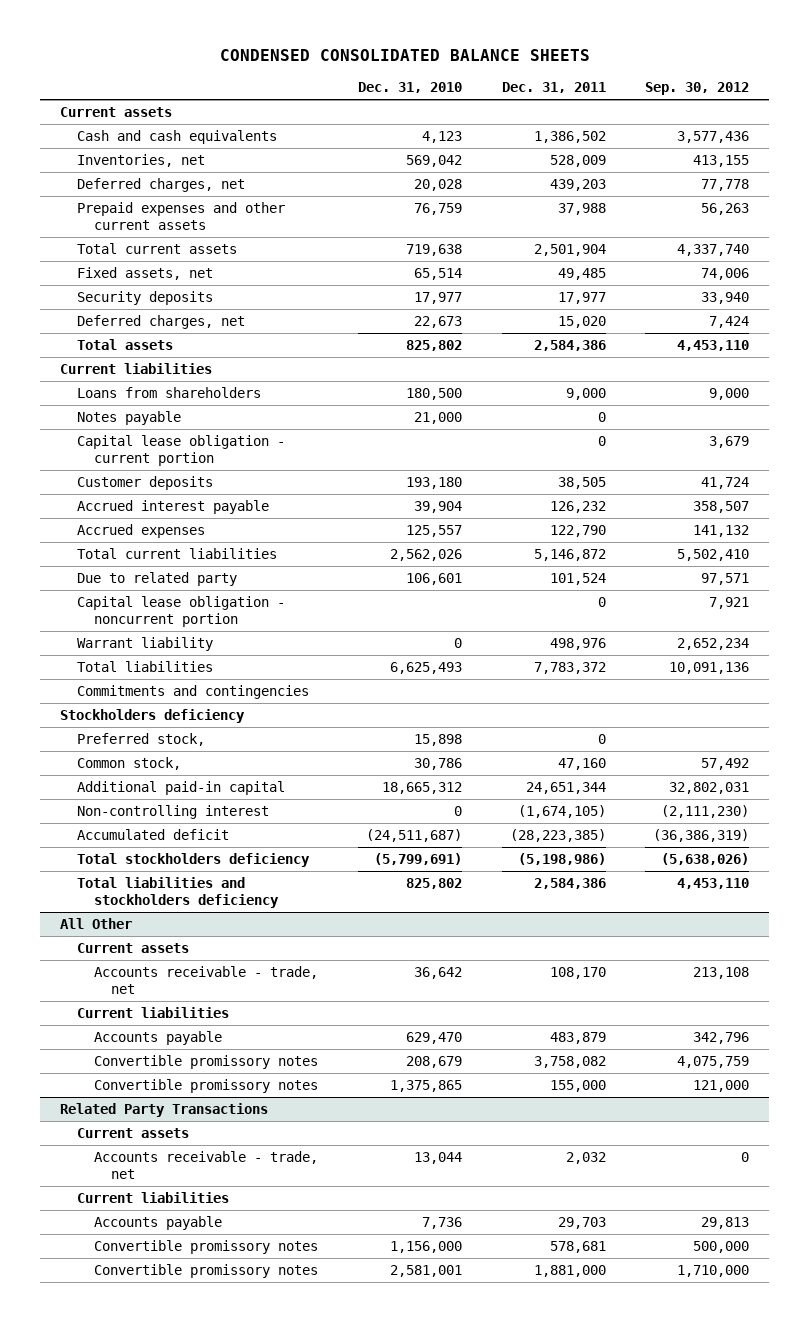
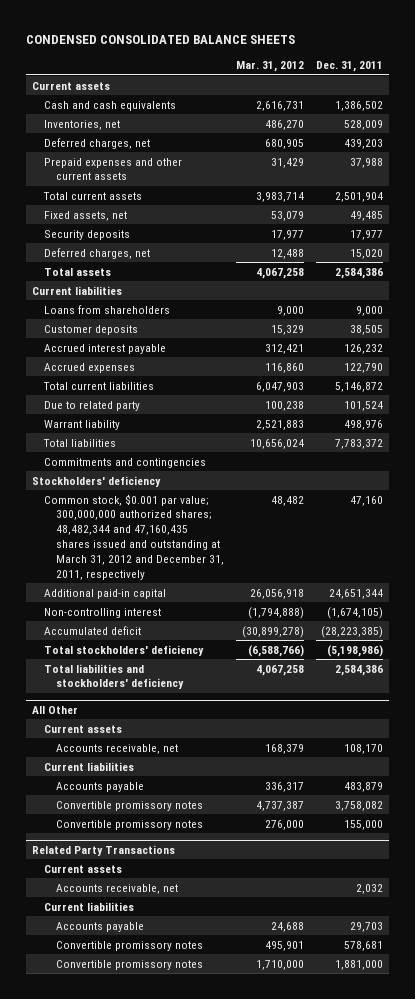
- | Dec. 31, 2010 | Dec. 31, 2011 | Sep. 30, 2012
+ | Mar. 31, 2012 | Dec. 31, 2011
- Notes payable | 21,000 | 0 |
- Capital lease obligation - current portion | | 0 | 3,679
- Capital lease obligation - noncurrent portion | | 0 | 7,921
- Stockholders deficiency
- Preferred stock, | 15,898 | 0 |
- Common stock, | 30,786 | 47,160 | 57,492
+ Stockholders' deficiency
+ Common stock, $0.001 par value; 300,000,000 authorized shares; 48,482,344 and 47,160,435 shares issued and outstanding at March 31, 2012 and December 31, 2011, respectively | 48,482 | 47,160
- Total stockholders deficiency | (5,799,691) | (5,198,986) | (5,638,026)
- Total liabilities and stockholders deficiency | 825,802 | 2,584,386 | 4,453,110
+ Total stockholders' deficiency | (6,588,766) | (5,198,986)
+ Total liabilities and stockholders' deficiency | 4,067,258 | 2,584,386
@ All Other
- Accounts receivable - trade, net | 36,642 | 108,170 | 213,108
+ Accounts receivable, net | 168,379 | 108,170
@ Related Party Transactions
- Accounts receivable - trade, net | 13,044 | 2,032 | 0
+ Accounts receivable, net | | 2,032

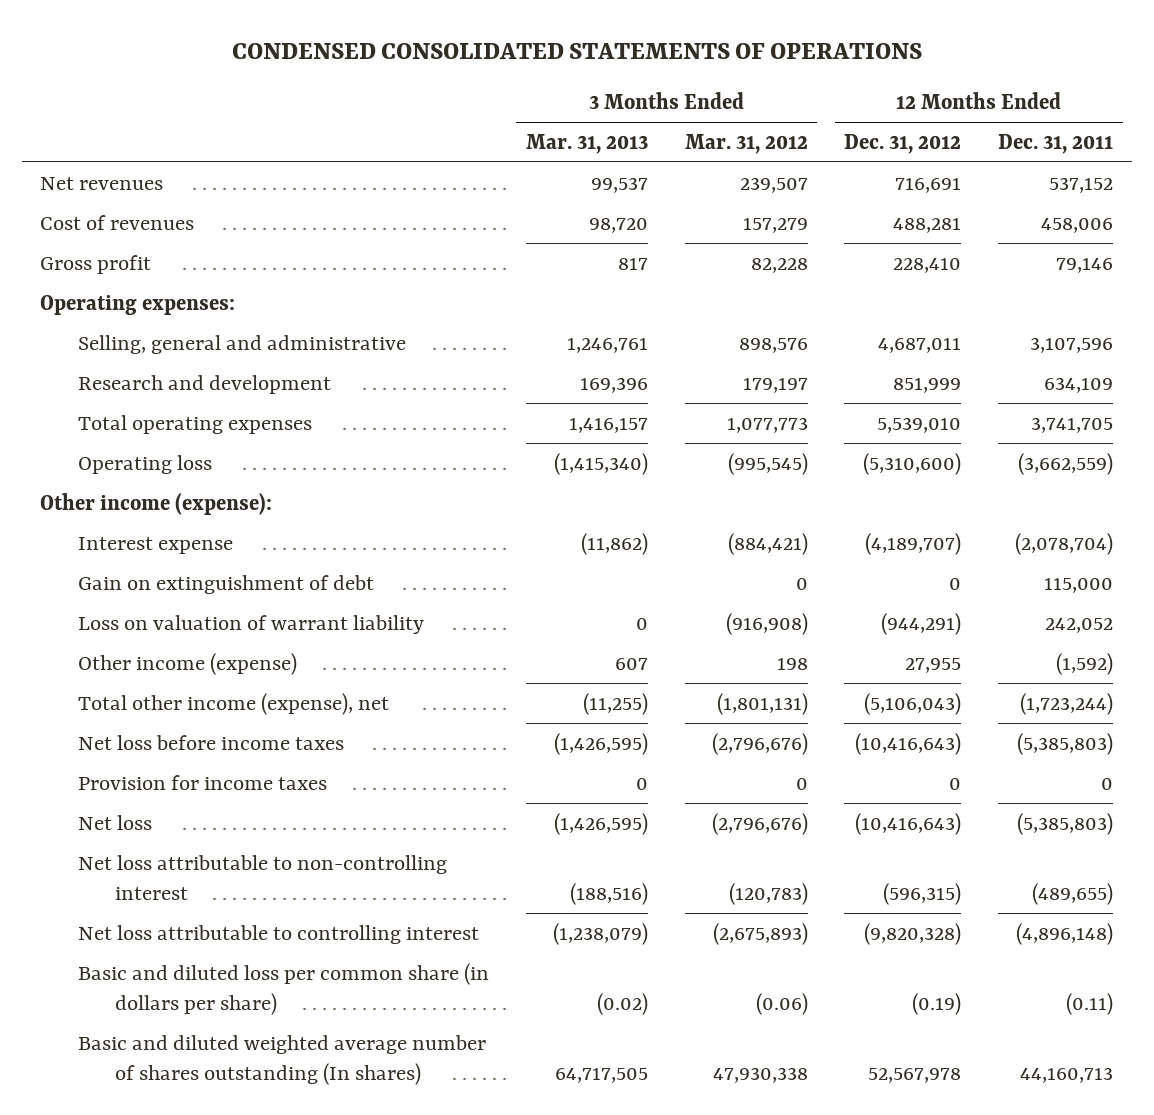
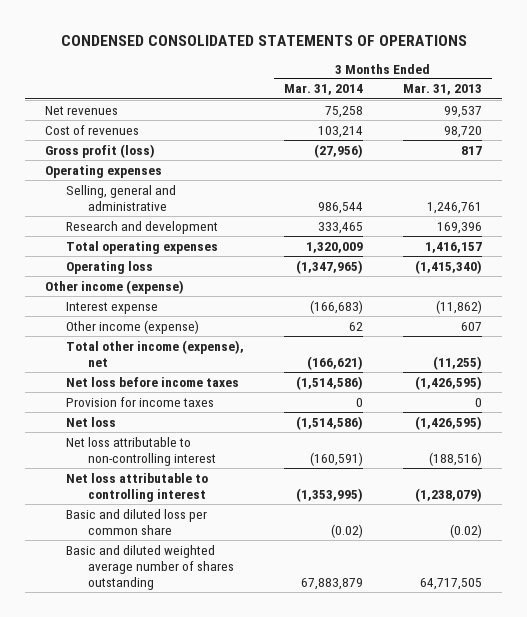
- | 3 Months Ended Mar. 31, 2013 | 3 Months Ended Mar. 31, 2012 | 12 Months Ended Dec. 31, 2012 | 12 Months Ended Dec. 31, 2011
+ | 3 Months Ended Mar. 31, 2014 | 3 Months Ended Mar. 31, 2013
- Gross profit | 817 | 82,228 | 228,410 | 79,146
- Operating expenses:
+ Gross profit (loss) | (27,956) | 817
+ Operating expenses
- Other income (expense):
+ Other income (expense)
- Gain on extinguishment of debt | | 0 | 0 | 115,000
- Loss on valuation of warrant liability | 0 | (916,908) | (944,291) | 242,052
- Basic and diluted loss per common share (in dollars per share) | (0.02) | (0.06) | (0.19) | (0.11)
- Basic and diluted weighted average number of shares outstanding (In shares) | 64,717,505 | 47,930,338 | 52,567,978 | 44,160,713
+ Basic and diluted loss per common share | (0.02) | (0.02)
+ Basic and diluted weighted average number of shares outstanding | 67,883,879 | 64,717,505

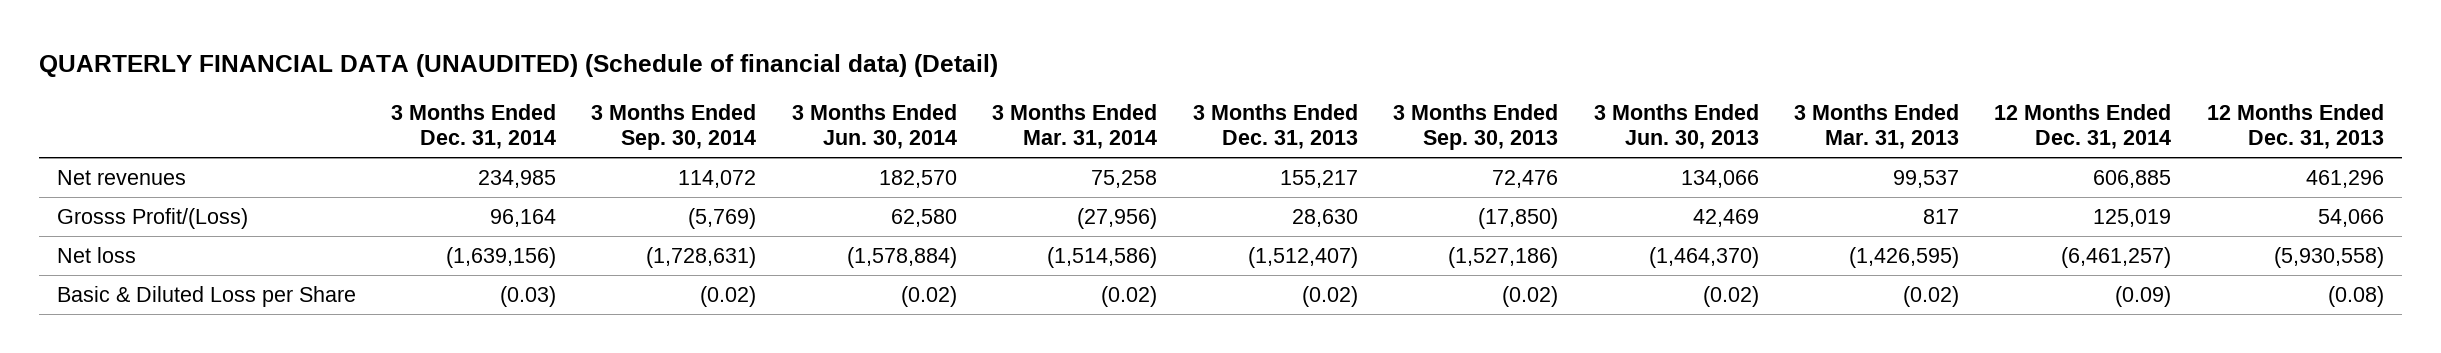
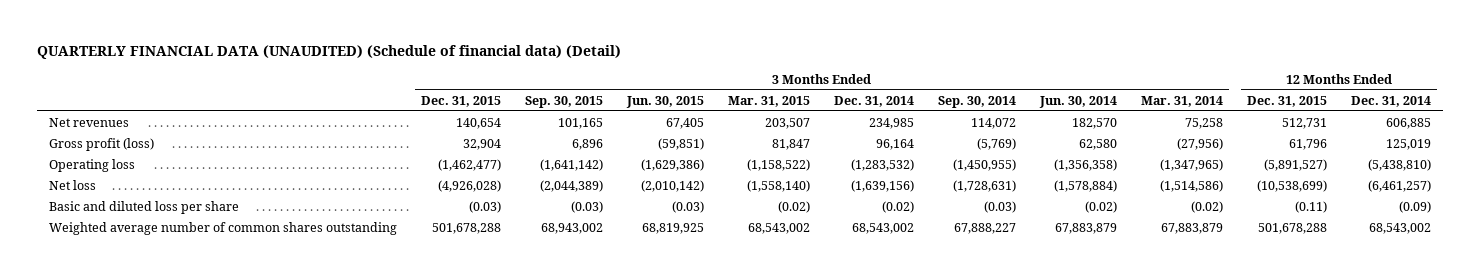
- | 3 Months Ended Dec. 31, 2014 | 3 Months Ended Sep. 30, 2014 | 3 Months Ended Jun. 30, 2014 | 3 Months Ended Mar. 31, 2014 | 3 Months Ended Dec. 31, 2013 | 3 Months Ended Sep. 30, 2013 | 3 Months Ended Jun. 30, 2013 | 3 Months Ended Mar. 31, 2013 | 12 Months Ended Dec. 31, 2014 | 12 Months Ended Dec. 31, 2013
+ | 3 Months Ended Dec. 31, 2015 | 3 Months Ended Sep. 30, 2015 | 3 Months Ended Jun. 30, 2015 | 3 Months Ended Mar. 31, 2015 | 3 Months Ended Dec. 31, 2014 | 3 Months Ended Sep. 30, 2014 | 3 Months Ended Jun. 30, 2014 | 3 Months Ended Mar. 31, 2014 | 12 Months Ended Dec. 31, 2015 | 12 Months Ended Dec. 31, 2014
- Grosss Profit/(Loss) | 96,164 | (5,769) | 62,580 | (27,956) | 28,630 | (17,850) | 42,469 | 817 | 125,019 | 54,066
+ Gross profit (loss) | 32,904 | 6,896 | (59,851) | 81,847 | 96,164 | (5,769) | 62,580 | (27,956) | 61,796 | 125,019
+ Operating loss | (1,462,477) | (1,641,142) | (1,629,386) | (1,158,522) | (1,283,532) | (1,450,955) | (1,356,358) | (1,347,965) | (5,891,527) | (5,438,810)
- Basic & Diluted Loss per Share | (0.03) | (0.02) | (0.02) | (0.02) | (0.02) | (0.02) | (0.02) | (0.02) | (0.09) | (0.08)
+ Basic and diluted loss per share | (0.03) | (0.03) | (0.03) | (0.02) | (0.02) | (0.03) | (0.02) | (0.02) | (0.11) | (0.09)
+ Weighted average number of common shares outstanding | 501,678,288 | 68,943,002 | 68,819,925 | 68,543,002 | 68,543,002 | 67,888,227 | 67,883,879 | 67,883,879 | 501,678,288 | 68,543,002

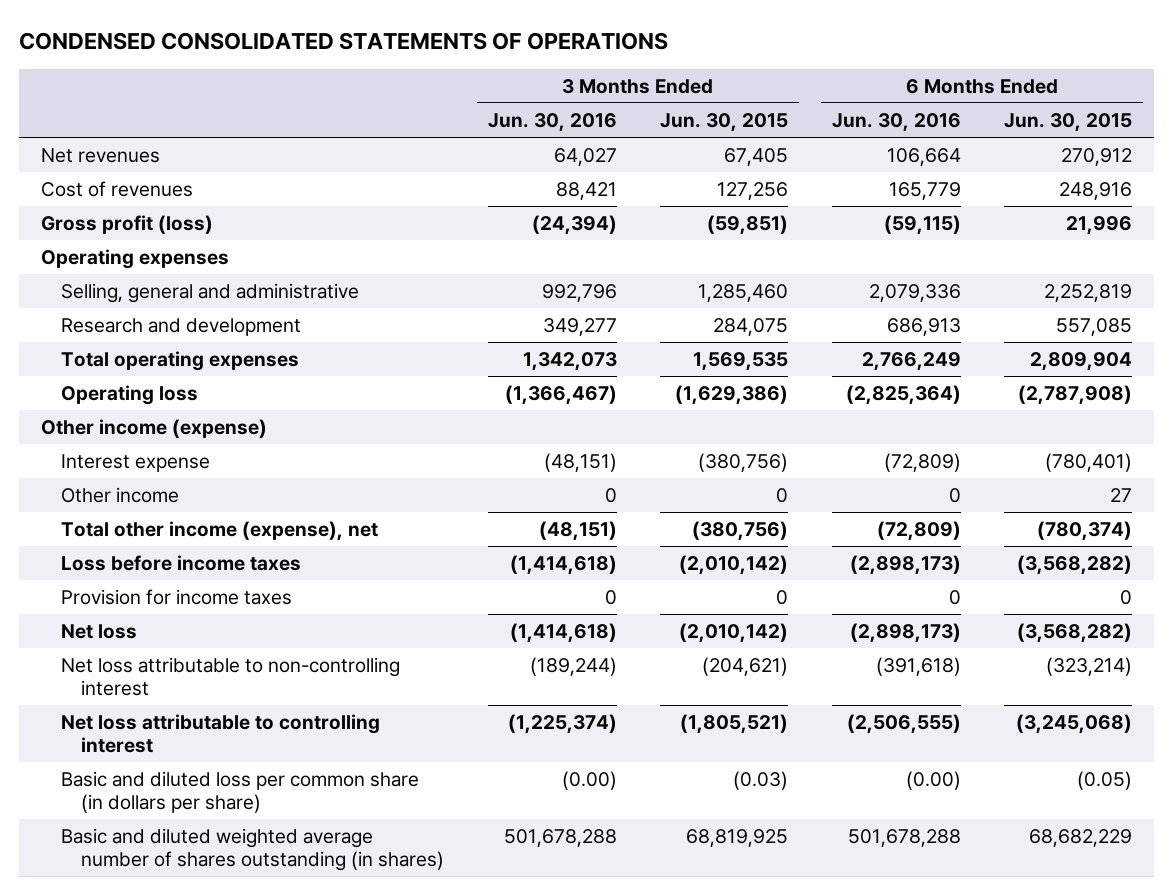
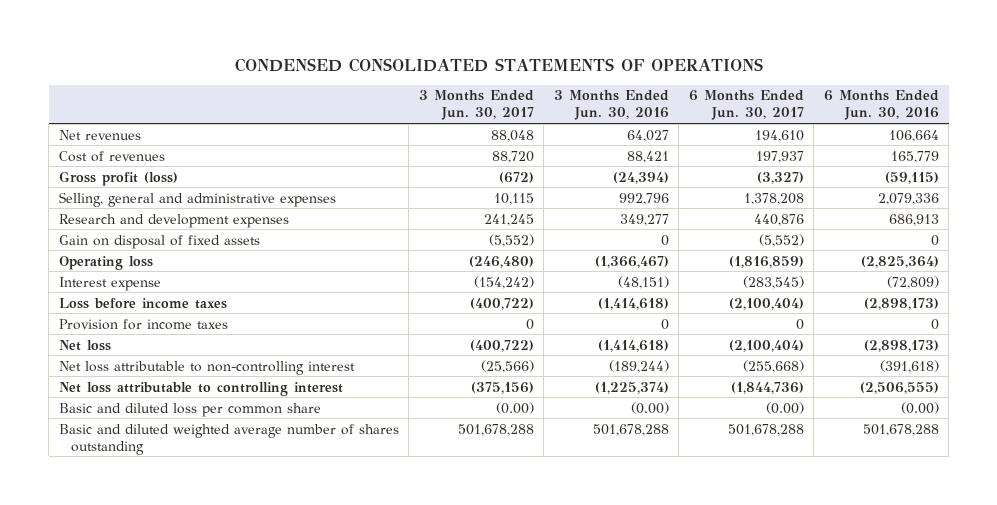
- | 3 Months Ended Jun. 30, 2016 | 3 Months Ended Jun. 30, 2015 | 6 Months Ended Jun. 30, 2016 | 6 Months Ended Jun. 30, 2015
+ | 3 Months Ended Jun. 30, 2017 | 3 Months Ended Jun. 30, 2016 | 6 Months Ended Jun. 30, 2017 | 6 Months Ended Jun. 30, 2016
- Operating expenses
- Selling, general and administrative | 992,796 | 1,285,460 | 2,079,336 | 2,252,819
- Research and development | 349,277 | 284,075 | 686,913 | 557,085
- Total operating expenses | 1,342,073 | 1,569,535 | 2,766,249 | 2,809,904
+ Selling, general and administrative expenses | 10,115 | 992,796 | 1,378,208 | 2,079,336
+ Research and development expenses | 241,245 | 349,277 | 440,876 | 686,913
+ Gain on disposal of fixed assets | (5,552) | 0 | (5,552) | 0
- Other income (expense)
- Other income | 0 | 0 | 0 | 27
- Total other income (expense), net | (48,151) | (380,756) | (72,809) | (780,374)
- Basic and diluted loss per common share (in dollars per share) | (0.00) | (0.03) | (0.00) | (0.05)
- Basic and diluted weighted average number of shares outstanding (in shares) | 501,678,288 | 68,819,925 | 501,678,288 | 68,682,229
+ Basic and diluted loss per common share | (0.00) | (0.00) | (0.00) | (0.00)
+ Basic and diluted weighted average number of shares outstanding | 501,678,288 | 501,678,288 | 501,678,288 | 501,678,288

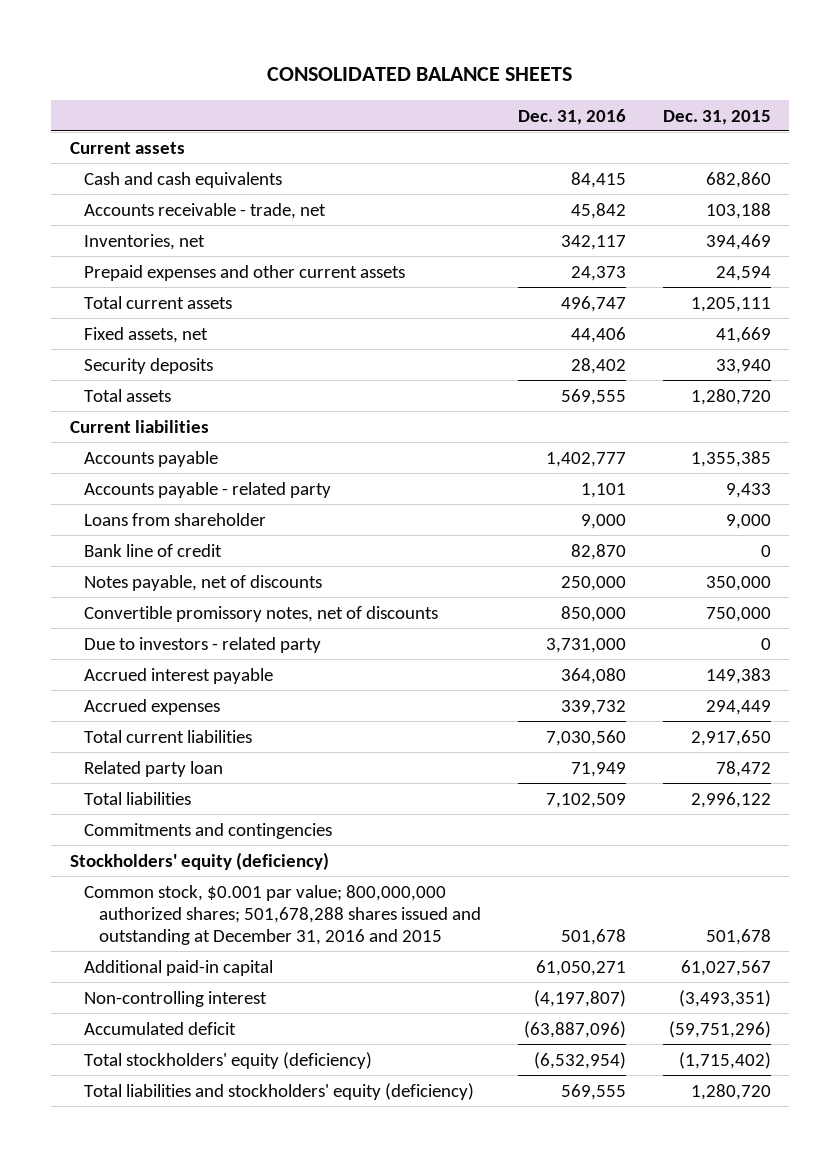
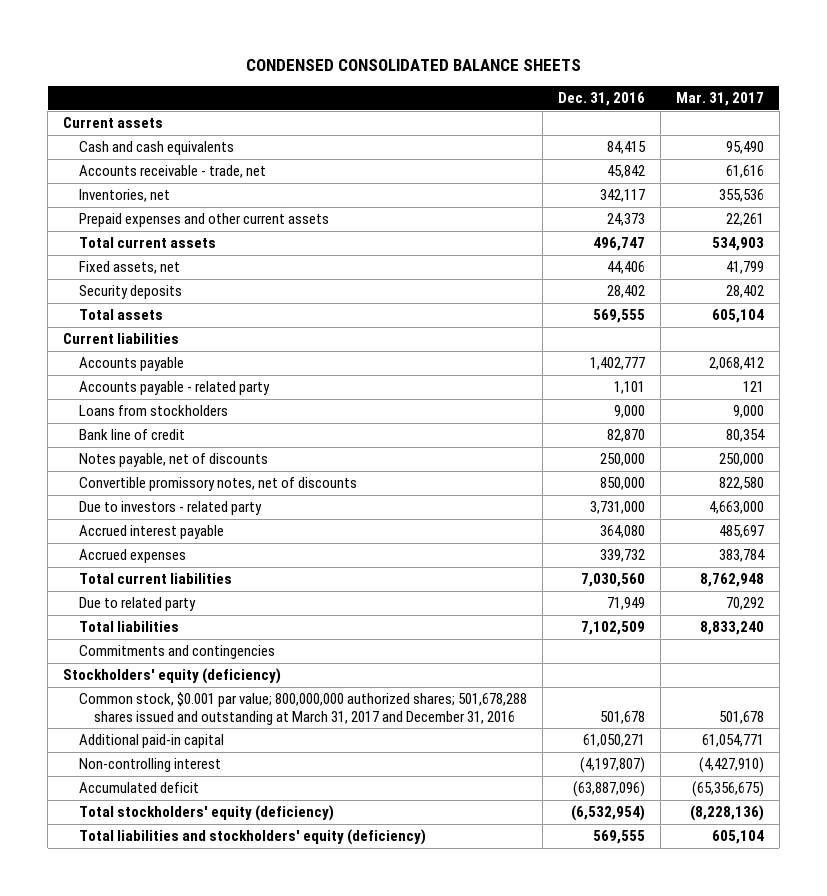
- CONSOLIDATED BALANCE SHEETS
+ CONDENSED CONSOLIDATED BALANCE SHEETS
- | Dec. 31, 2016 | Dec. 31, 2015
+ | Dec. 31, 2016 | Mar. 31, 2017
- Loans from shareholder | 9,000 | 9,000
+ Loans from stockholders | 9,000 | 9,000
- Related party loan | 71,949 | 78,472
+ Due to related party | 71,949 | 70,292
- Common stock, $0.001 par value; 800,000,000 authorized shares; 501,678,288 shares issued and outstanding at December 31, 2016 and 2015 | 501,678 | 501,678
+ Common stock, $0.001 par value; 800,000,000 authorized shares; 501,678,288 shares issued and outstanding at March 31, 2017 and December 31, 2016 | 501,678 | 501,678

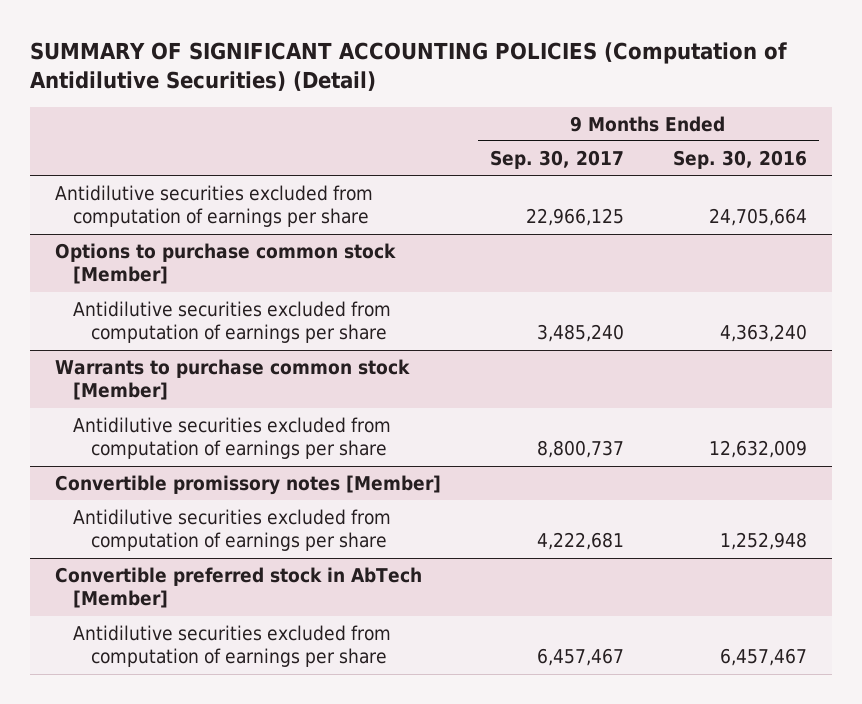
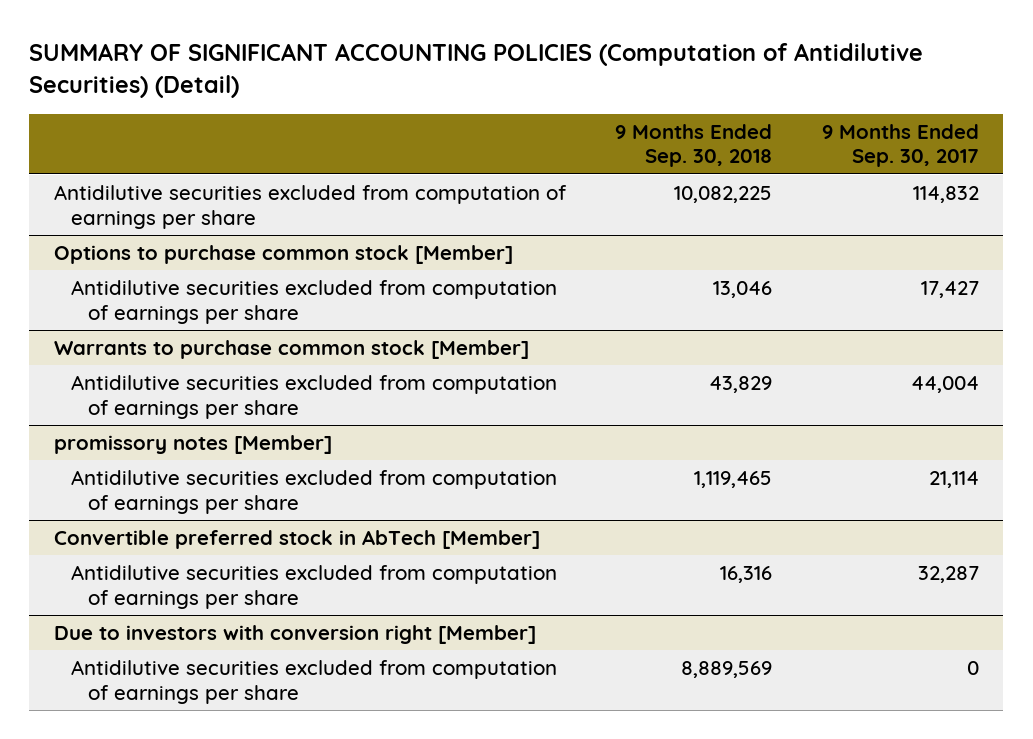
- | 9 Months Ended Sep. 30, 2017 | 9 Months Ended Sep. 30, 2016
+ | 9 Months Ended Sep. 30, 2018 | 9 Months Ended Sep. 30, 2017
- Antidilutive securities excluded from computation of earnings per share | 22,966,125 | 24,705,664
+ Antidilutive securities excluded from computation of earnings per share | 10,082,225 | 114,832
@ Options to purchase common stock [Member]
- Antidilutive securities excluded from computation of earnings per share | 3,485,240 | 4,363,240
+ Antidilutive securities excluded from computation of earnings per share | 13,046 | 17,427
@ Warrants to purchase common stock [Member]
- Antidilutive securities excluded from computation of earnings per share | 8,800,737 | 12,632,009
- Convertible promissory notes [Member]
- Antidilutive securities excluded from computation of earnings per share | 4,222,681 | 1,252,948
@ Warrants to purchase common stock [Member]
+ Antidilutive securities excluded from computation of earnings per share | 43,829 | 44,004
+ promissory notes [Member]
+ Antidilutive securities excluded from computation of earnings per share | 1,119,465 | 21,114
@ Convertible preferred stock in AbTech [Member]
- Antidilutive securities excluded from computation of earnings per share | 6,457,467 | 6,457,467
+ Antidilutive securities excluded from computation of earnings per share | 16,316 | 32,287
+ Due to investors with conversion right [Member]
+ Antidilutive securities excluded from computation of earnings per share | 8,889,569 | 0

